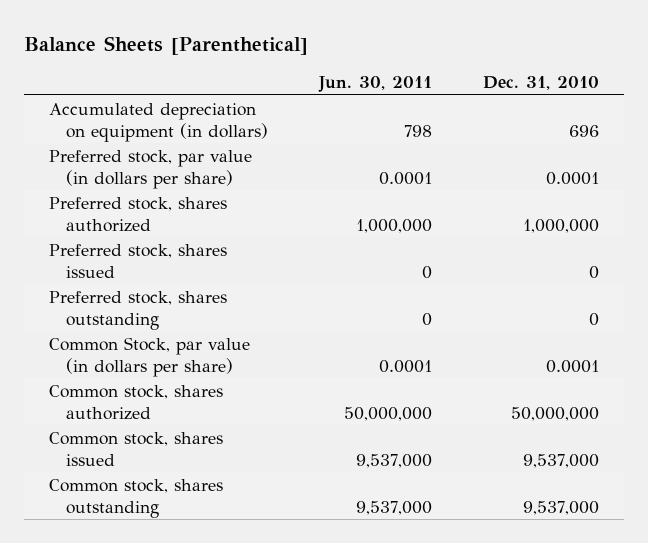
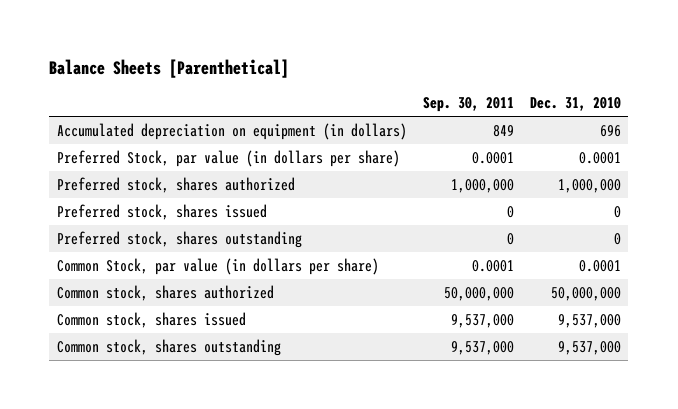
- | Jun. 30, 2011 | Dec. 31, 2010
+ | Sep. 30, 2011 | Dec. 31, 2010
- Preferred stock, par value (in dollars per share) | 0.0001 | 0.0001
+ Preferred Stock, par value (in dollars per share) | 0.0001 | 0.0001

